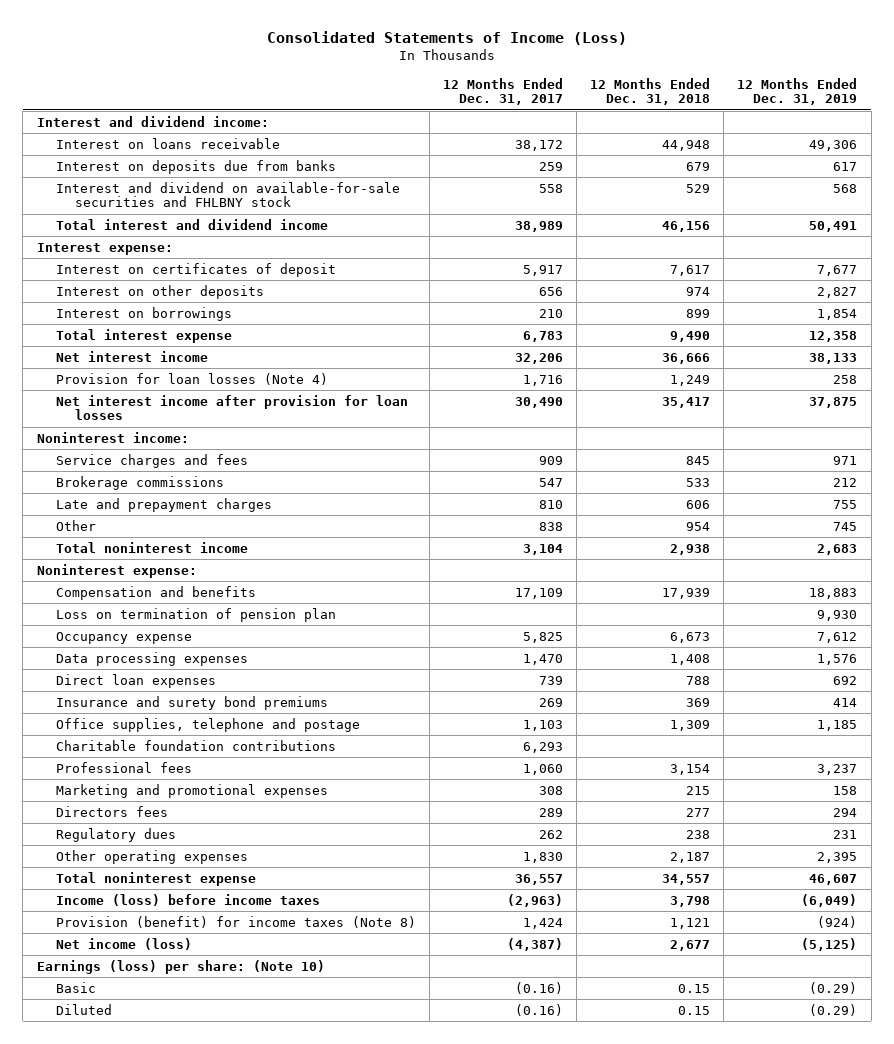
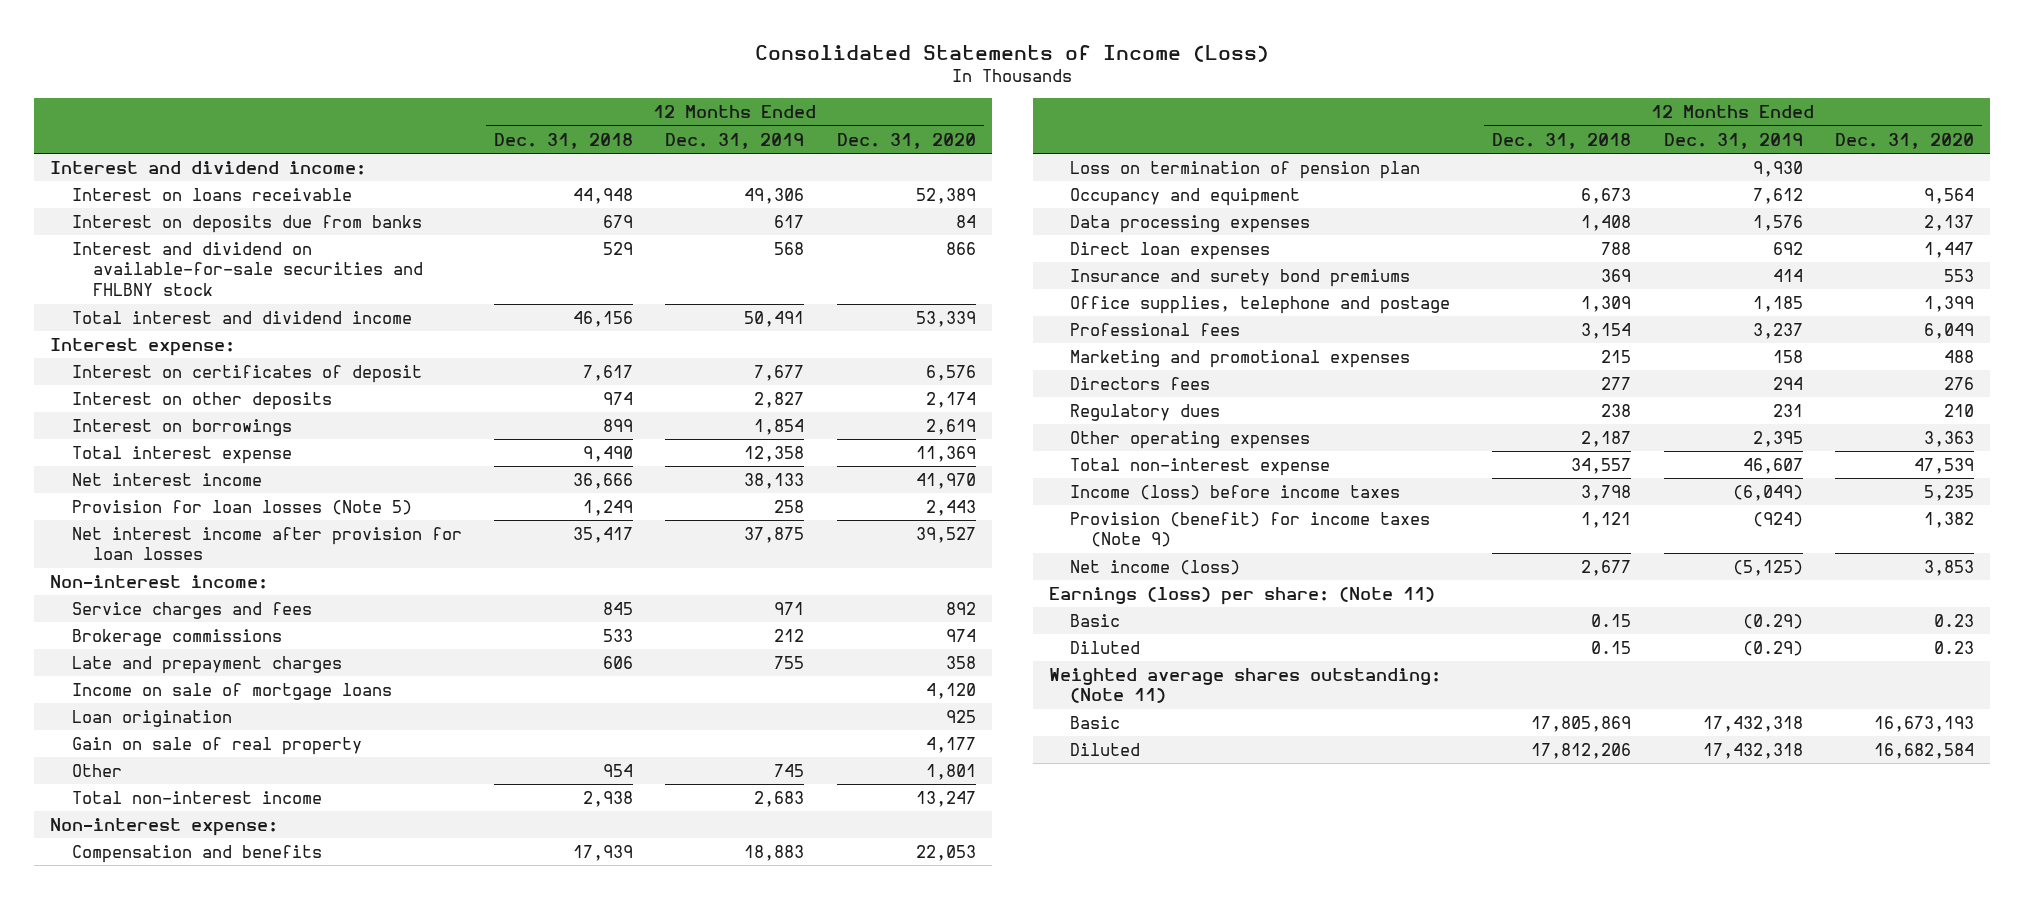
- | 12 Months Ended Dec. 31, 2017 | 12 Months Ended Dec. 31, 2018 | 12 Months Ended Dec. 31, 2019
+ | 12 Months Ended Dec. 31, 2018 | 12 Months Ended Dec. 31, 2019 | 12 Months Ended Dec. 31, 2020
- Provision for loan losses (Note 4) | 1,716 | 1,249 | 258
+ Provision for loan losses (Note 5) | 1,249 | 258 | 2,443
- Noninterest income:
+ Non-interest income:
+ Income on sale of mortgage loans | | | 4,120
+ Loan origination | | | 925
+ Gain on sale of real property | | | 4,177
- Total noninterest income | 3,104 | 2,938 | 2,683
- Noninterest expense:
+ Total non-interest income | 2,938 | 2,683 | 13,247
+ Non-interest expense:
- Occupancy expense | 5,825 | 6,673 | 7,612
+ Occupancy and equipment | 6,673 | 7,612 | 9,564
- Charitable foundation contributions | 6,293 | |
- Total noninterest expense | 36,557 | 34,557 | 46,607
+ Total non-interest expense | 34,557 | 46,607 | 47,539
- Provision (benefit) for income taxes (Note 8) | 1,424 | 1,121 | (924)
+ Provision (benefit) for income taxes (Note 9) | 1,121 | (924) | 1,382
- Earnings (loss) per share: (Note 10)
+ Earnings (loss) per share: (Note 11)
+ Weighted average shares outstanding: (Note 11)
+ Basic | 17,805,869 | 17,432,318 | 16,673,193
+ Diluted | 17,812,206 | 17,432,318 | 16,682,584

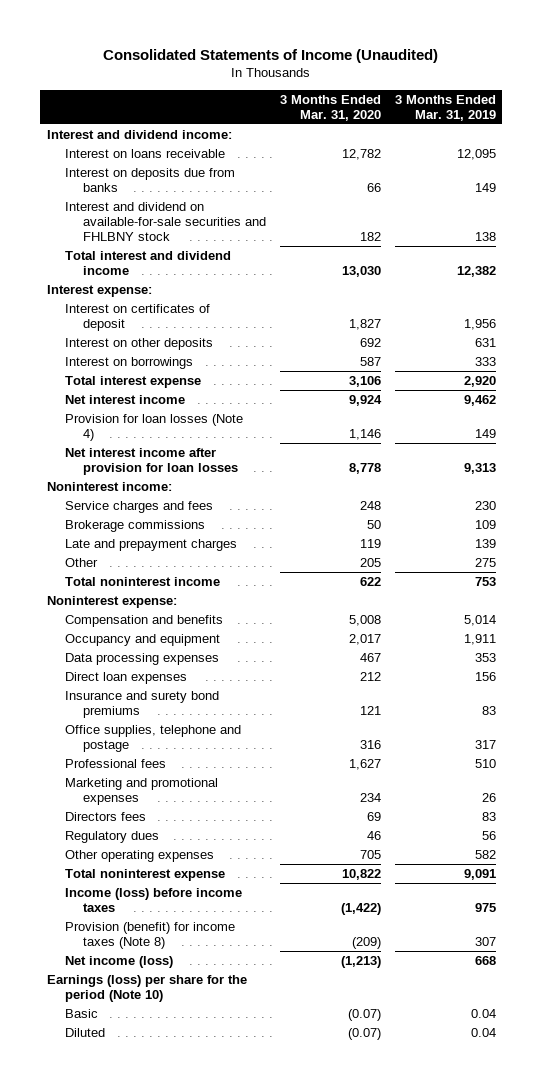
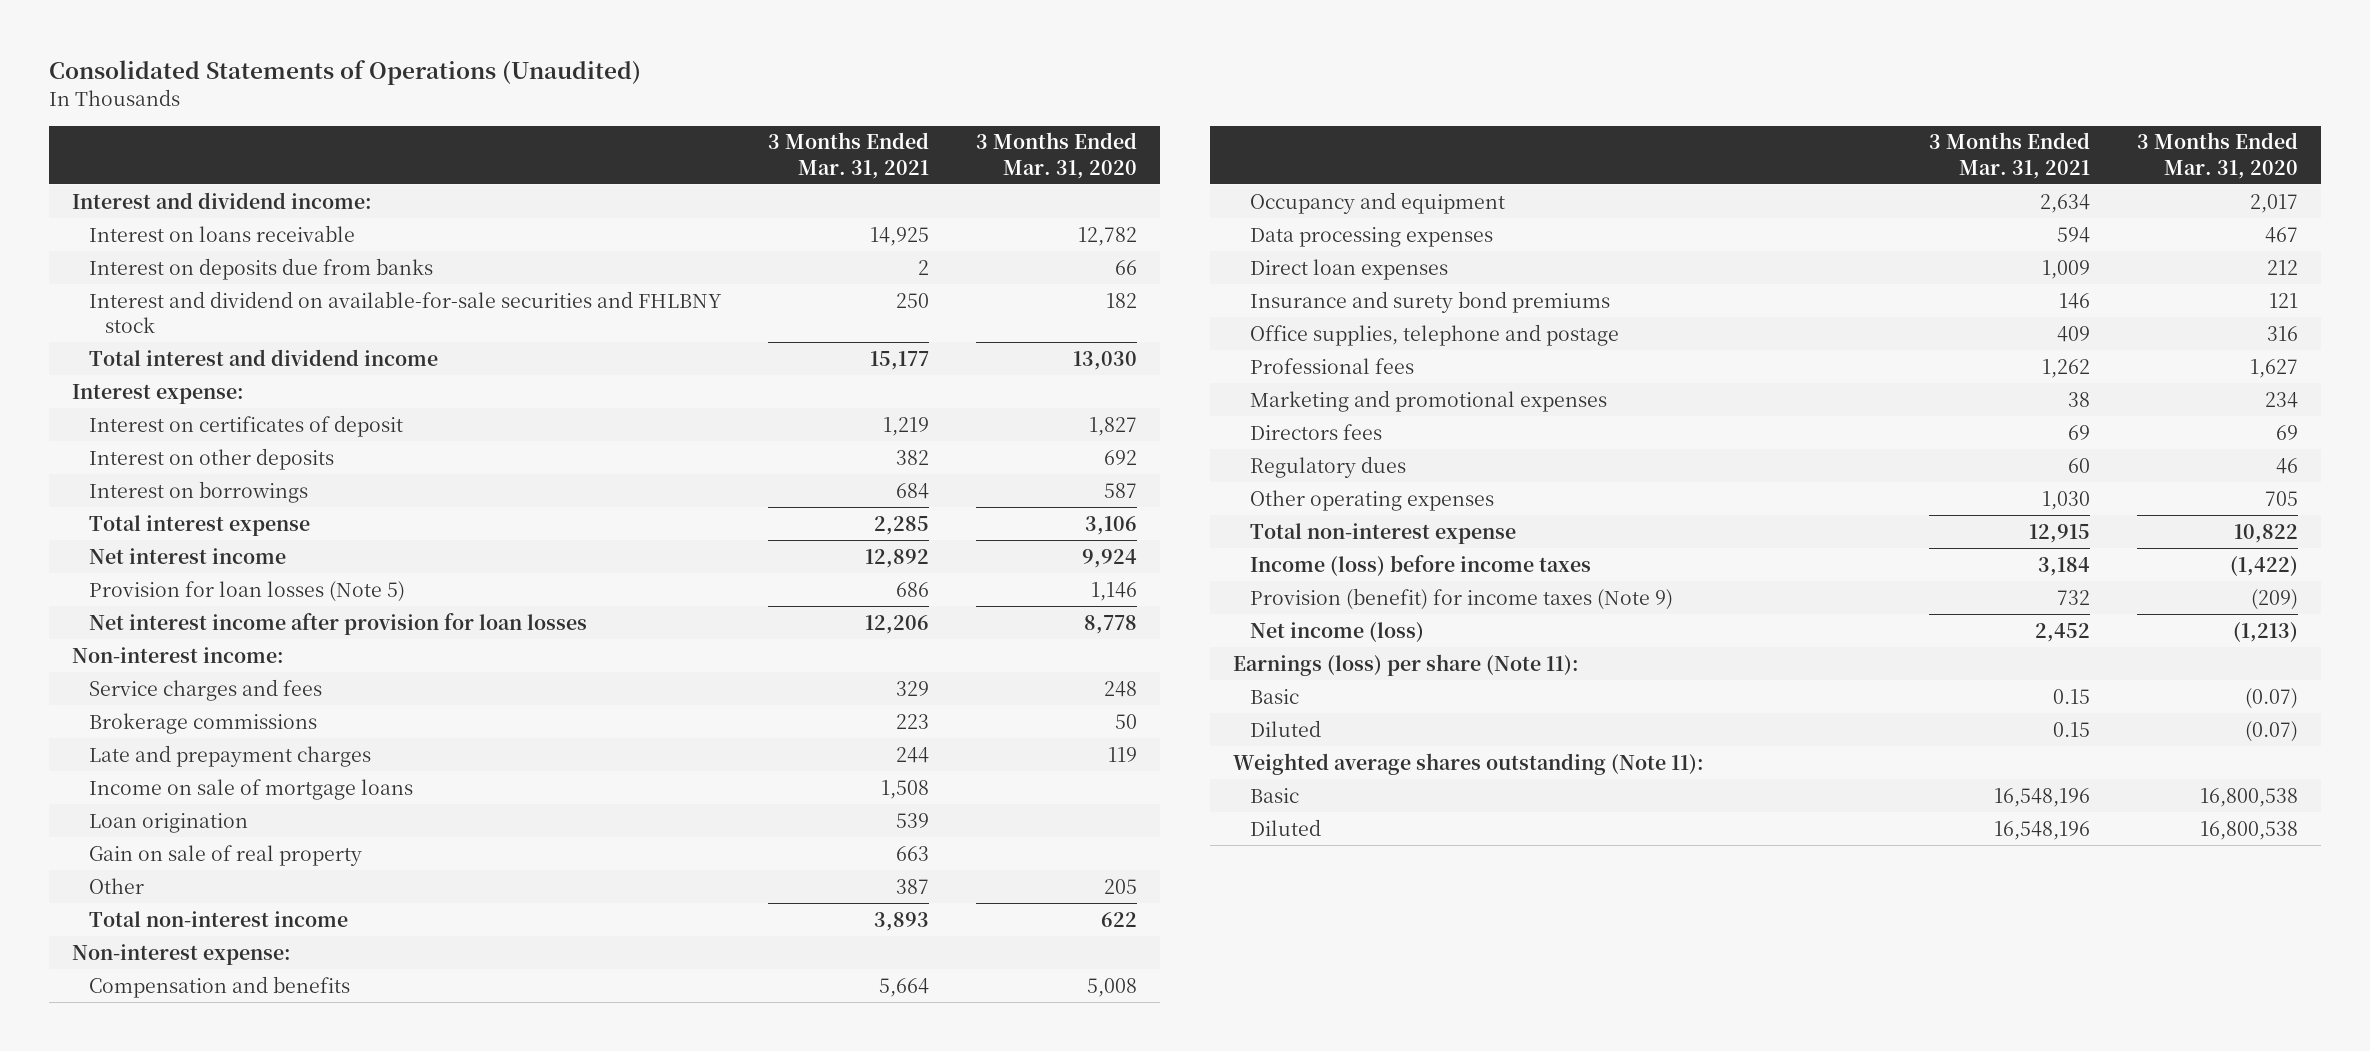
- Consolidated Statements of Income (Unaudited)
+ Consolidated Statements of Operations (Unaudited)
- | 3 Months Ended Mar. 31, 2020 | 3 Months Ended Mar. 31, 2019
+ | 3 Months Ended Mar. 31, 2021 | 3 Months Ended Mar. 31, 2020
- Provision for loan losses (Note 4) | 1,146 | 149
+ Provision for loan losses (Note 5) | 686 | 1,146
- Noninterest income:
+ Non-interest income:
+ Income on sale of mortgage loans | 1,508 |
+ Loan origination | 539 |
+ Gain on sale of real property | 663 |
- Total noninterest income | 622 | 753
- Noninterest expense:
+ Total non-interest income | 3,893 | 622
+ Non-interest expense:
- Total noninterest expense | 10,822 | 9,091
+ Total non-interest expense | 12,915 | 10,822
- Provision (benefit) for income taxes (Note 8) | (209) | 307
+ Provision (benefit) for income taxes (Note 9) | 732 | (209)
- Earnings (loss) per share for the period (Note 10)
+ Earnings (loss) per share (Note 11):
+ Weighted average shares outstanding (Note 11):
+ Basic | 16,548,196 | 16,800,538
+ Diluted | 16,548,196 | 16,800,538

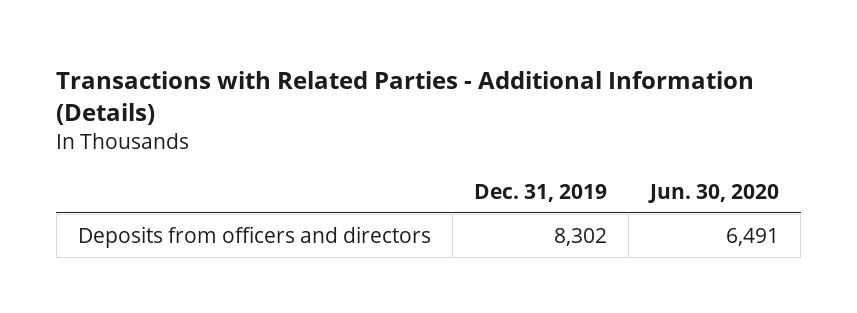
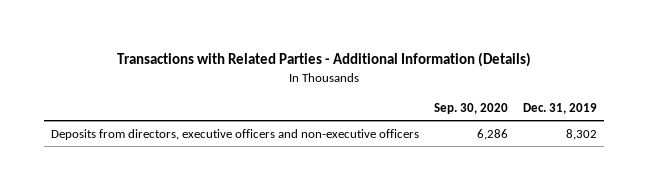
- | Dec. 31, 2019 | Jun. 30, 2020
+ | Sep. 30, 2020 | Dec. 31, 2019
- Deposits from officers and directors | 8,302 | 6,491
+ Deposits from directors, executive officers and non-executive officers | 6,286 | 8,302

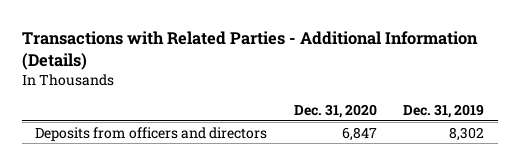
- | Sep. 30, 2020 | Dec. 31, 2019
+ | Dec. 31, 2020 | Dec. 31, 2019
- Deposits from directors, executive officers and non-executive officers | 6,286 | 8,302
+ Deposits from officers and directors | 6,847 | 8,302

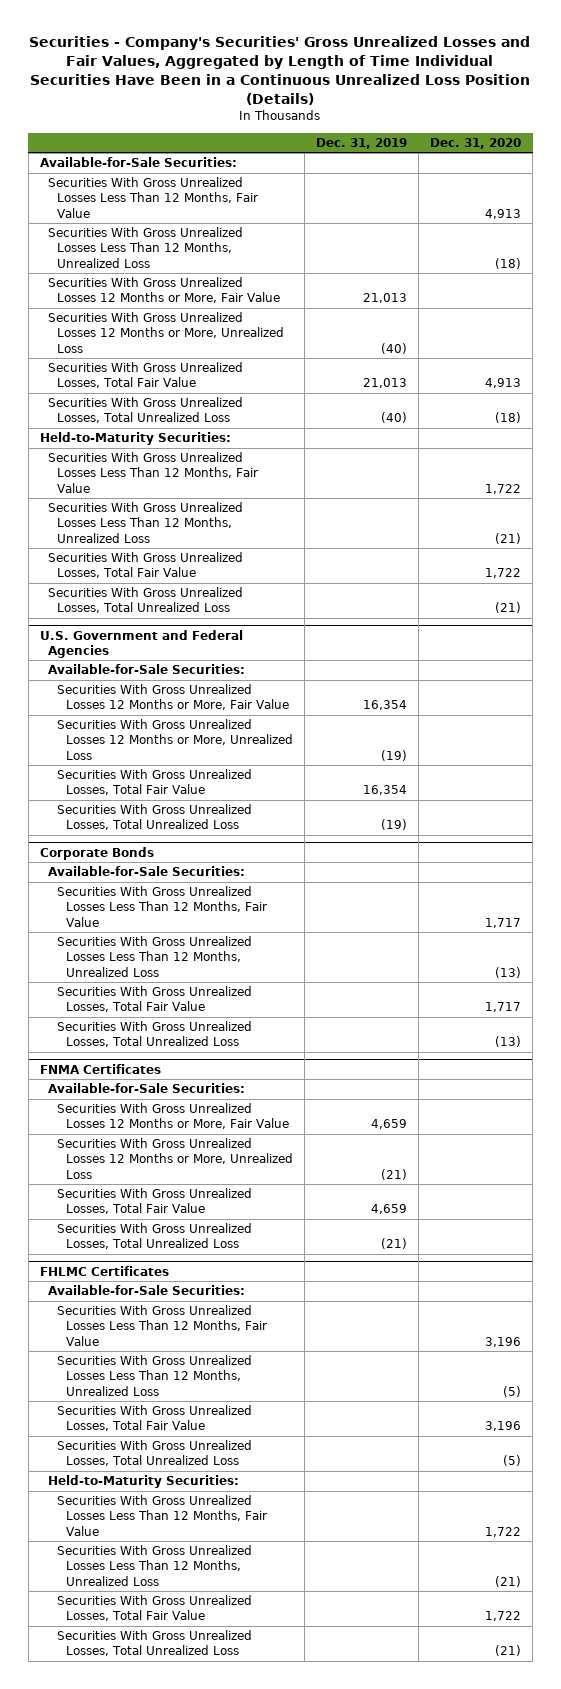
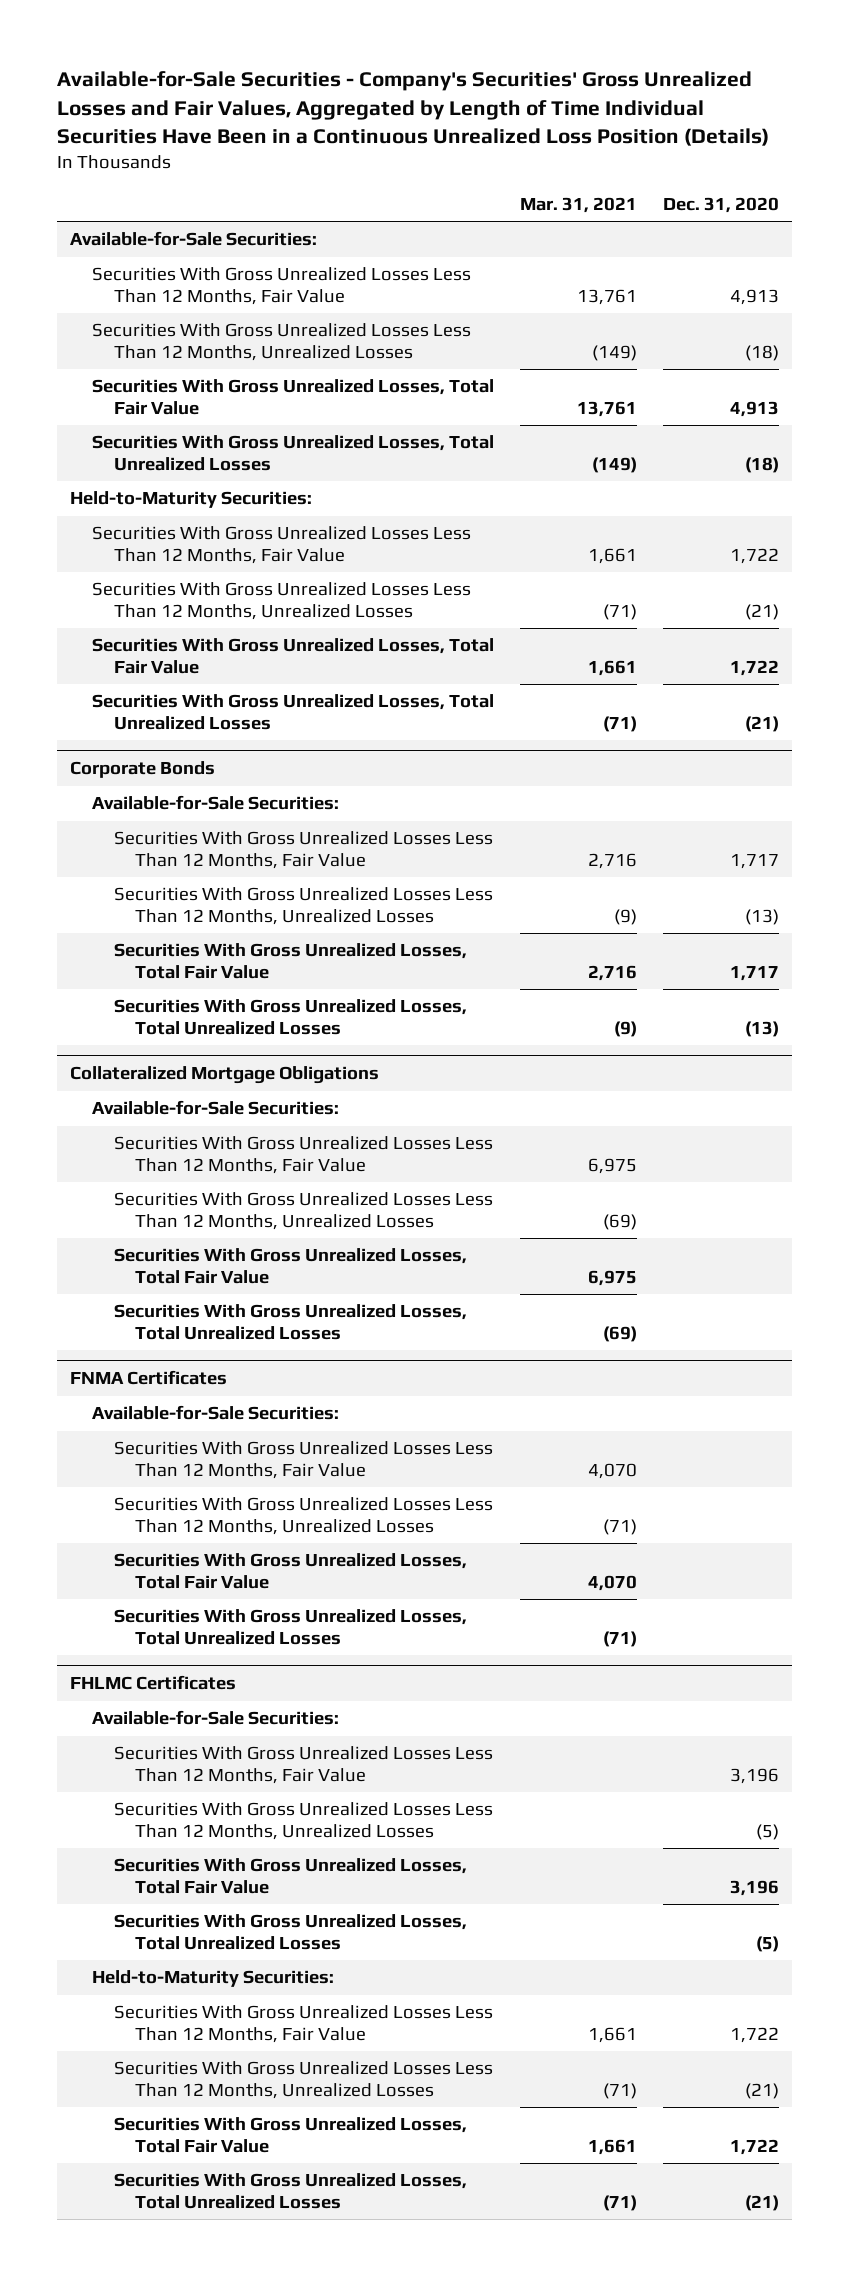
- Securities - Company's Securities' Gross Unrealized Losses and Fair Values, Aggregated by Length of Time Individual Securities Have Been in a Continuous Unrealized Loss Position (Details)
+ Available-for-Sale Securities - Company's Securities' Gross Unrealized Losses and Fair Values, Aggregated by Length of Time Individual Securities Have Been in a Continuous Unrealized Loss Position (Details)
- | Dec. 31, 2019 | Dec. 31, 2020
+ | Mar. 31, 2021 | Dec. 31, 2020
- Securities With Gross Unrealized Losses Less Than 12 Months, Unrealized Loss | | (18)
- Securities With Gross Unrealized Losses 12 Months or More, Fair Value | 21,013 |
- Securities With Gross Unrealized Losses 12 Months or More, Unrealized Loss | (40) |
+ Securities With Gross Unrealized Losses Less Than 12 Months, Unrealized Losses | (149) | (18)
- Securities With Gross Unrealized Losses, Total Unrealized Loss | (40) | (18)
+ Securities With Gross Unrealized Losses, Total Unrealized Losses | (149) | (18)
- Securities With Gross Unrealized Losses Less Than 12 Months, Unrealized Loss | | (21)
+ Securities With Gross Unrealized Losses Less Than 12 Months, Unrealized Losses | (71) | (21)
- Securities With Gross Unrealized Losses, Total Unrealized Loss | | (21)
- U.S. Government and Federal Agencies
- Available-for-Sale Securities:
- Securities With Gross Unrealized Losses 12 Months or More, Fair Value | 16,354 |
- Securities With Gross Unrealized Losses 12 Months or More, Unrealized Loss | (19) |
- Securities With Gross Unrealized Losses, Total Fair Value | 16,354 |
- Securities With Gross Unrealized Losses, Total Unrealized Loss | (19) |
+ Securities With Gross Unrealized Losses, Total Unrealized Losses | (71) | (21)
@ Corporate Bonds
- Securities With Gross Unrealized Losses Less Than 12 Months, Unrealized Loss | | (13)
+ Securities With Gross Unrealized Losses Less Than 12 Months, Unrealized Losses | (9) | (13)
- Securities With Gross Unrealized Losses, Total Unrealized Loss | | (13)
+ Securities With Gross Unrealized Losses, Total Unrealized Losses | (9) | (13)
+ Collateralized Mortgage Obligations
+ Available-for-Sale Securities:
+ Securities With Gross Unrealized Losses Less Than 12 Months, Fair Value | 6,975 |
+ Securities With Gross Unrealized Losses Less Than 12 Months, Unrealized Losses | (69) |
+ Securities With Gross Unrealized Losses, Total Fair Value | 6,975 |
+ Securities With Gross Unrealized Losses, Total Unrealized Losses | (69) |
@ FNMA Certificates
- Securities With Gross Unrealized Losses 12 Months or More, Fair Value | 4,659 |
- Securities With Gross Unrealized Losses 12 Months or More, Unrealized Loss | (21) |
+ Securities With Gross Unrealized Losses Less Than 12 Months, Fair Value | 4,070 |
+ Securities With Gross Unrealized Losses Less Than 12 Months, Unrealized Losses | (71) |
- Securities With Gross Unrealized Losses, Total Unrealized Loss | (21) |
+ Securities With Gross Unrealized Losses, Total Unrealized Losses | (71) |
@ FHLMC Certificates
- Securities With Gross Unrealized Losses Less Than 12 Months, Unrealized Loss | | (5)
+ Securities With Gross Unrealized Losses Less Than 12 Months, Unrealized Losses | | (5)
- Securities With Gross Unrealized Losses, Total Unrealized Loss | | (5)
+ Securities With Gross Unrealized Losses, Total Unrealized Losses | | (5)
- Securities With Gross Unrealized Losses Less Than 12 Months, Unrealized Loss | | (21)
+ Securities With Gross Unrealized Losses Less Than 12 Months, Unrealized Losses | (71) | (21)
- Securities With Gross Unrealized Losses, Total Unrealized Loss | | (21)
+ Securities With Gross Unrealized Losses, Total Unrealized Losses | (71) | (21)

